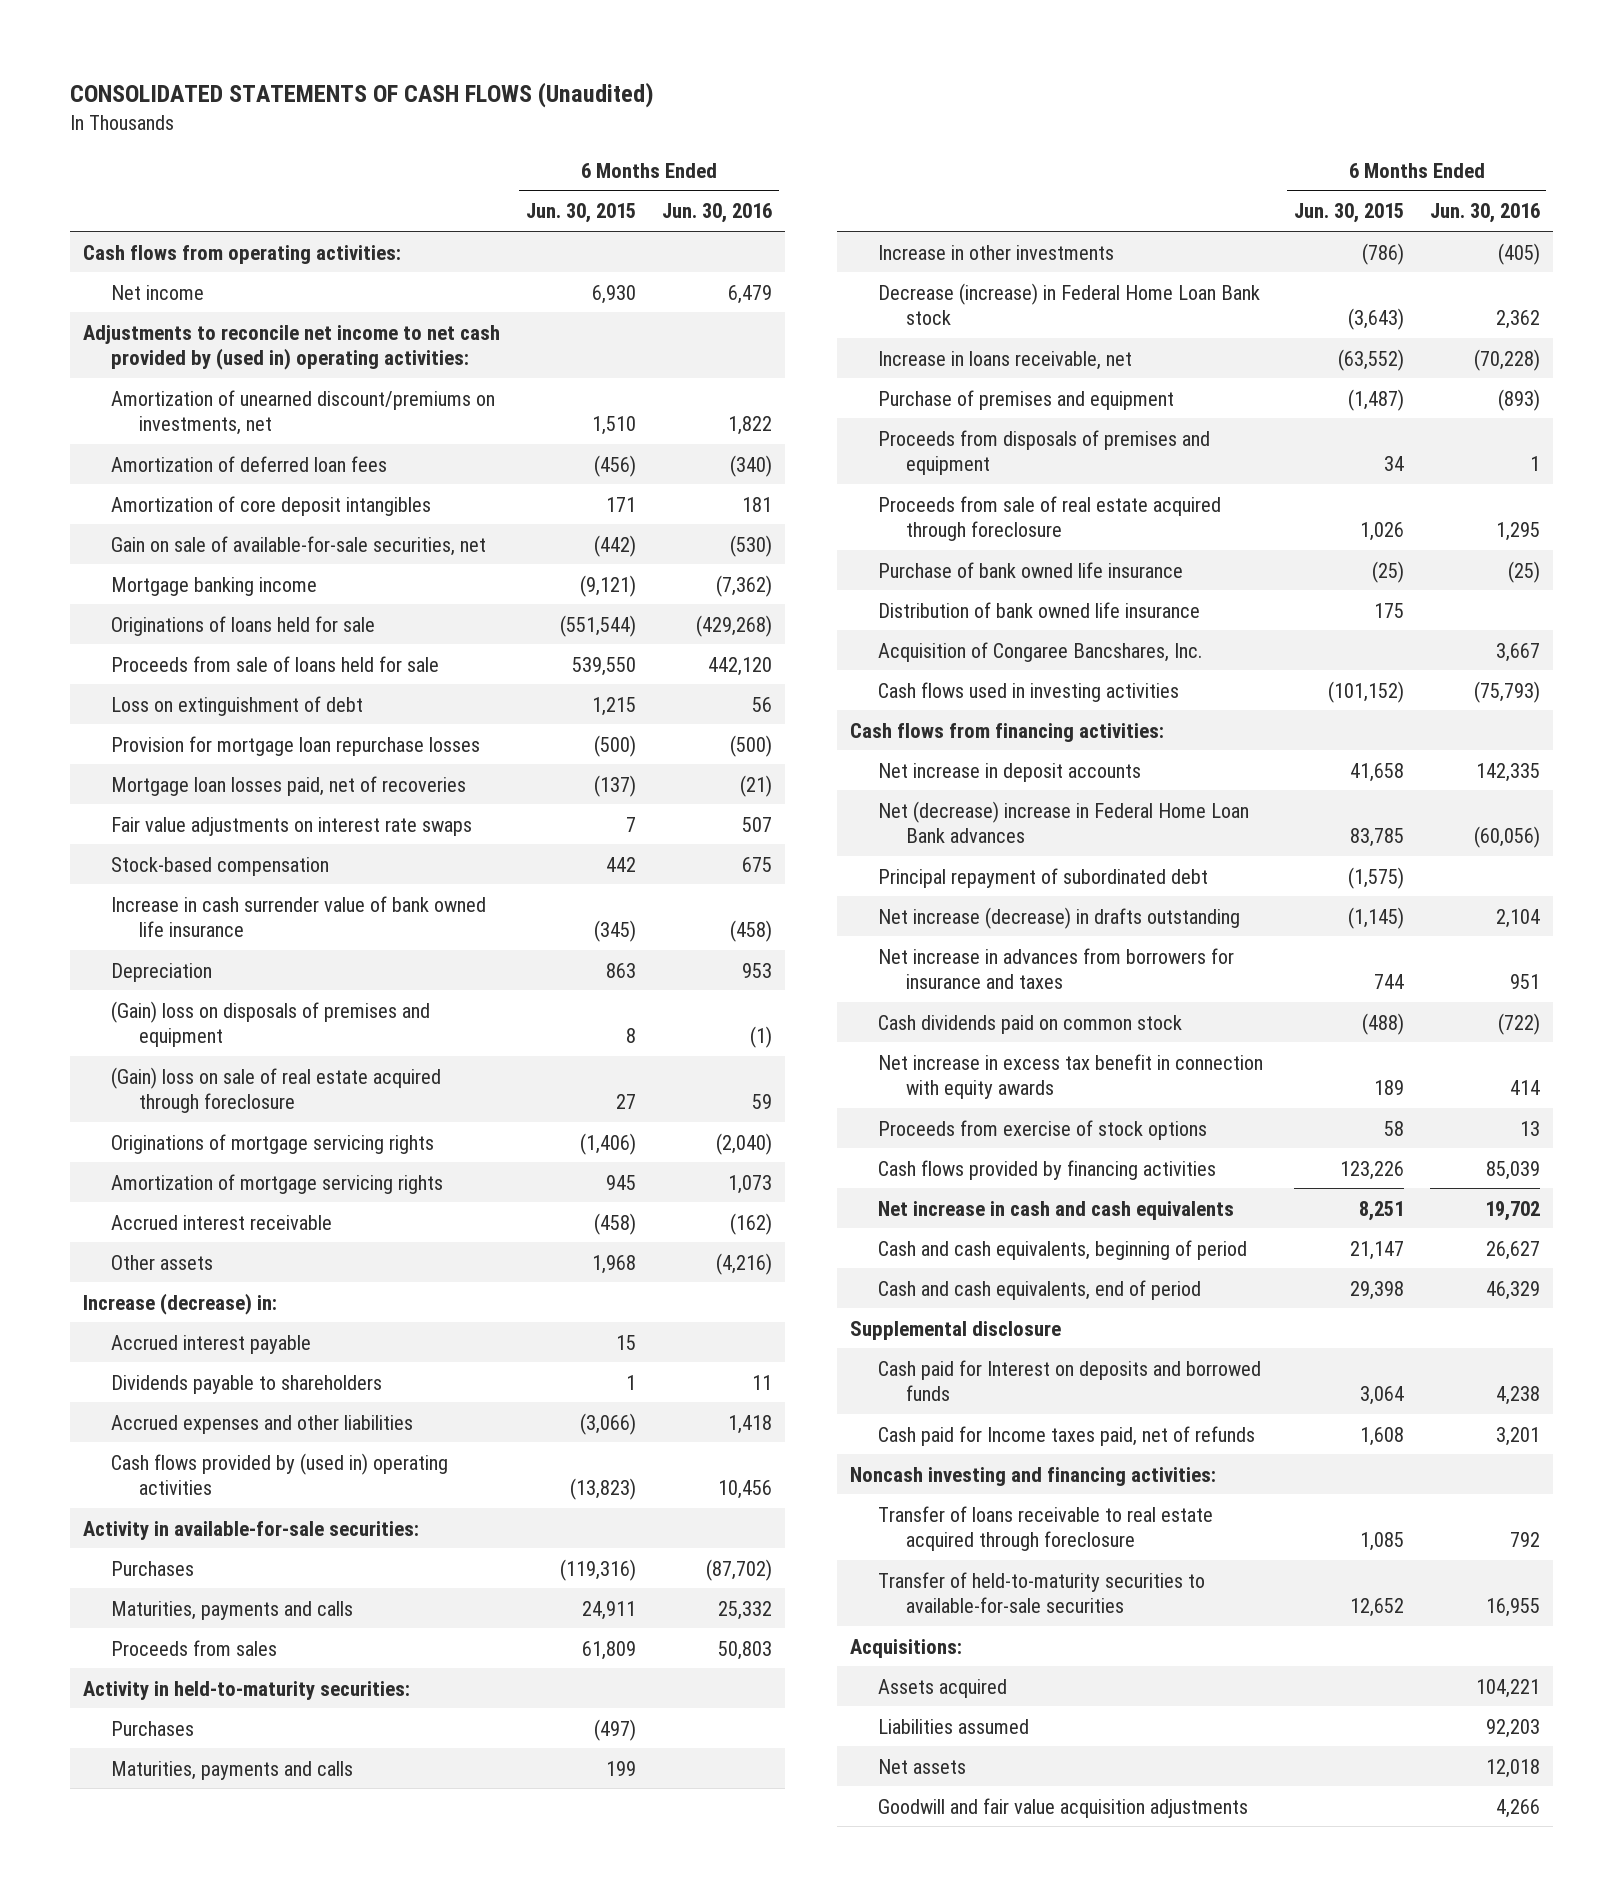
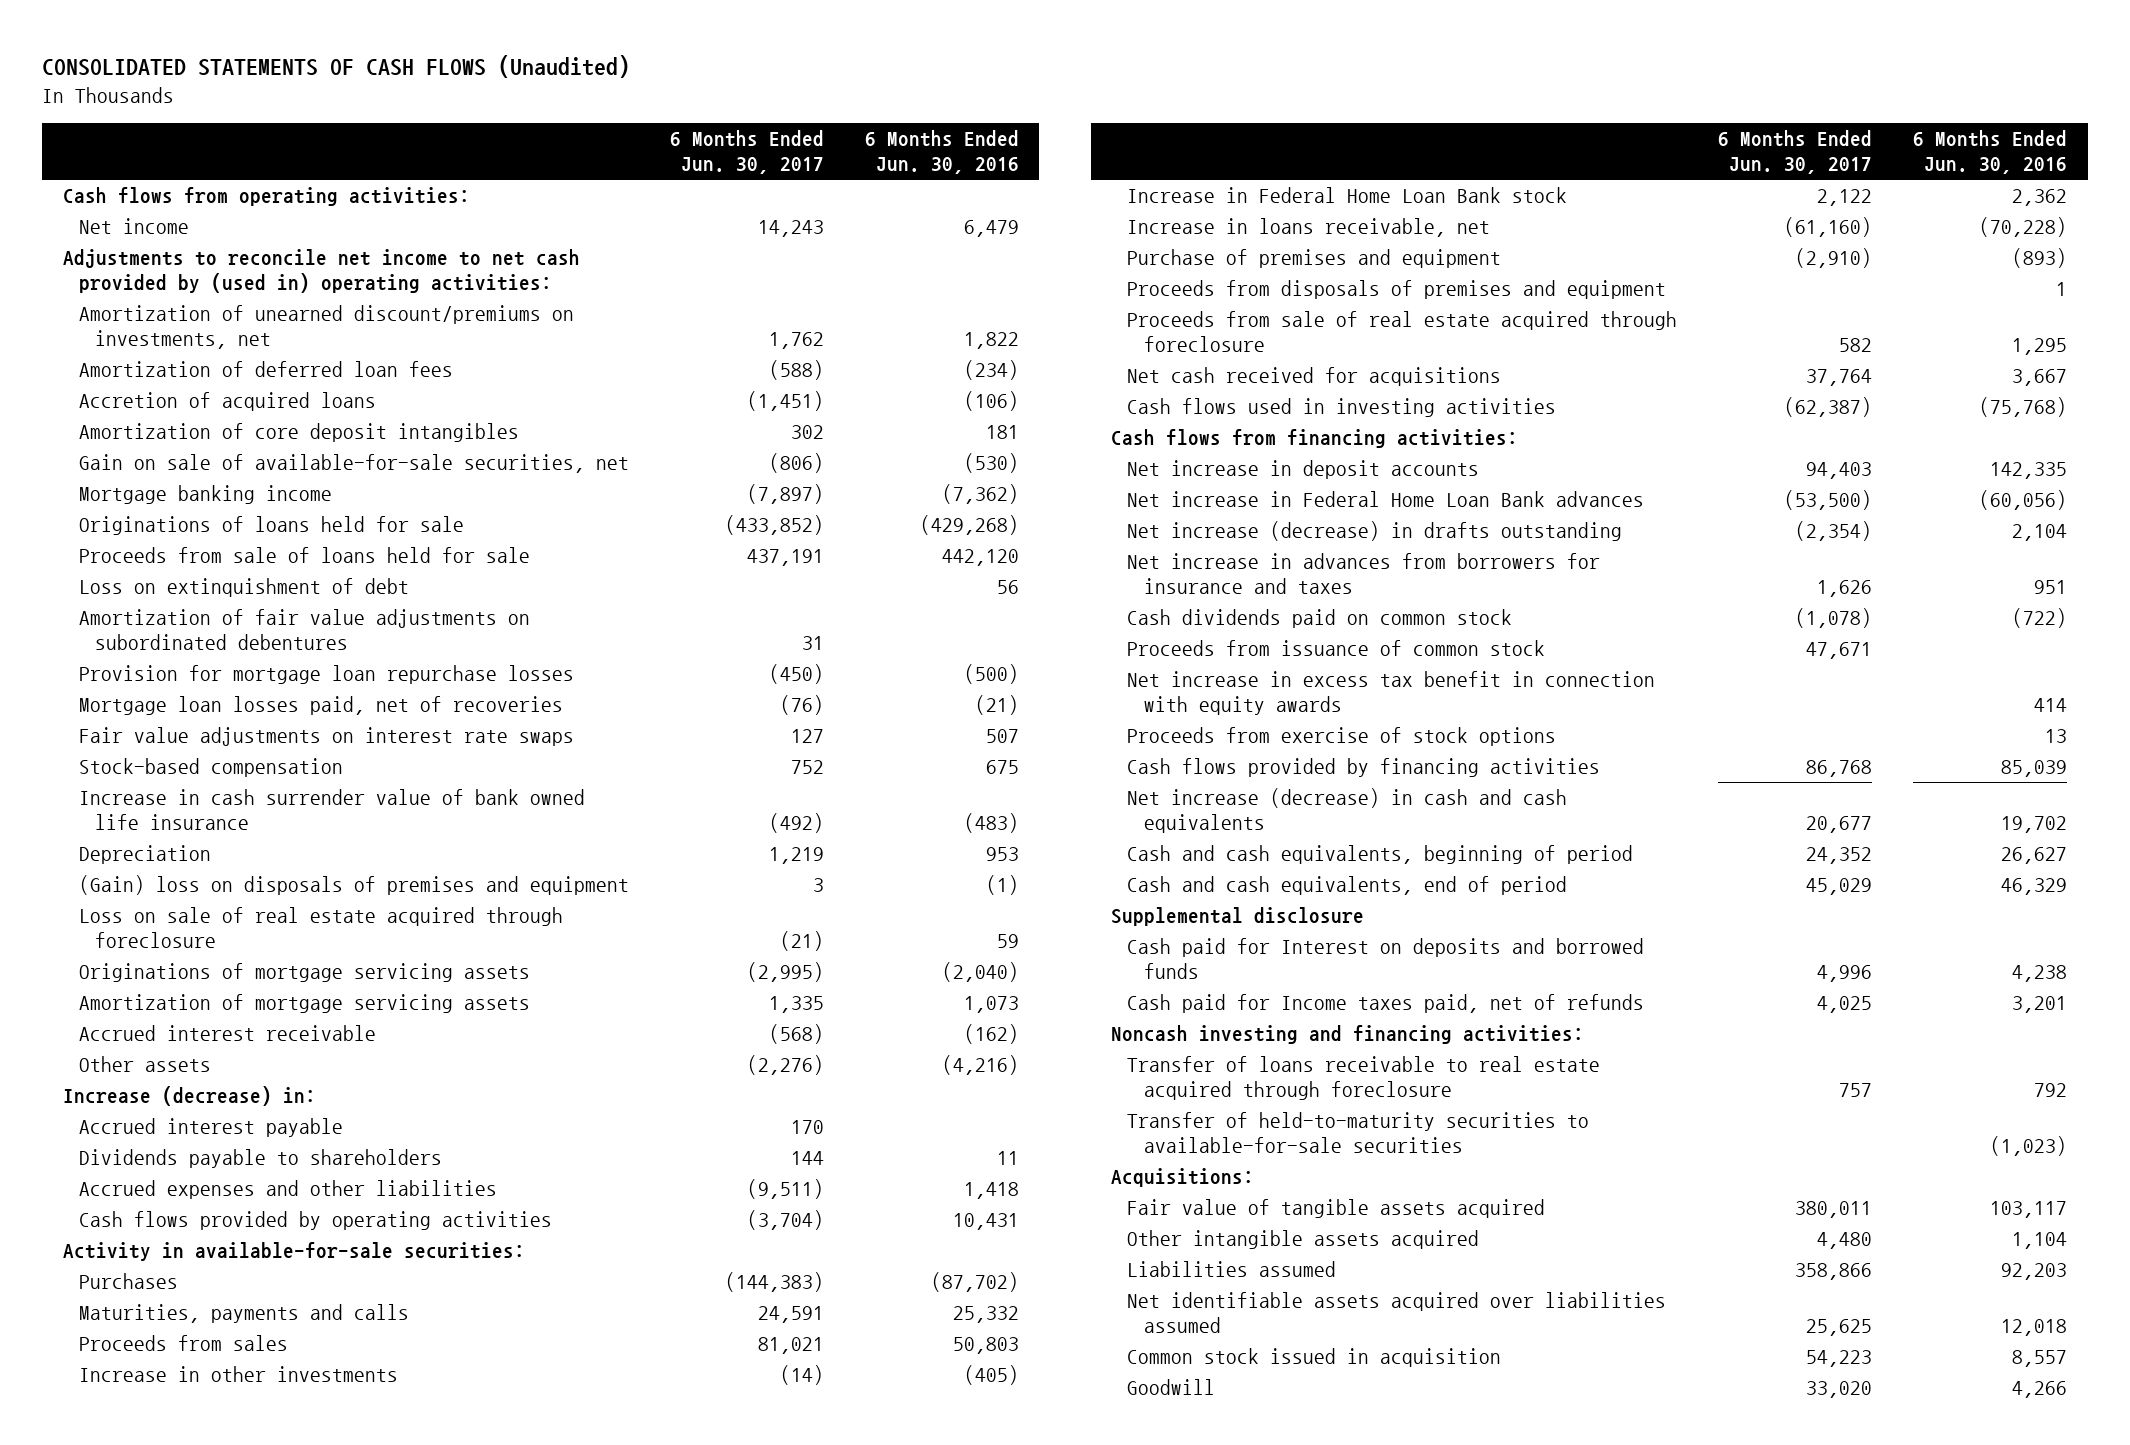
- | 6 Months Ended Jun. 30, 2015 | 6 Months Ended Jun. 30, 2016
+ | 6 Months Ended Jun. 30, 2017 | 6 Months Ended Jun. 30, 2016
- Amortization of deferred loan fees | (456) | (340)
+ Amortization of deferred loan fees | (588) | (234)
+ Accretion of acquired loans | (1,451) | (106)
- Loss on extinguishment of debt | 1,215 | 56
+ Loss on extinquishment of debt | | 56
+ Amortization of fair value adjustments on subordinated debentures | 31 |
- Increase in cash surrender value of bank owned life insurance | (345) | (458)
+ Increase in cash surrender value of bank owned life insurance | (492) | (483)
- (Gain) loss on sale of real estate acquired through foreclosure | 27 | 59
- Originations of mortgage servicing rights | (1,406) | (2,040)
- Amortization of mortgage servicing rights | 945 | 1,073
+ Loss on sale of real estate acquired through foreclosure | (21) | 59
+ Originations of mortgage servicing assets | (2,995) | (2,040)
+ Amortization of mortgage servicing assets | 1,335 | 1,073
- Cash flows provided by (used in) operating activities | (13,823) | 10,456
+ Cash flows provided by operating activities | (3,704) | 10,431
- Activity in held-to-maturity securities:
- Purchases | (497) |
- Maturities, payments and calls | 199 |
- Decrease (increase) in Federal Home Loan Bank stock | (3,643) | 2,362
+ Increase in Federal Home Loan Bank stock | 2,122 | 2,362
- Purchase of bank owned life insurance | (25) | (25)
- Distribution of bank owned life insurance | 175 |
- Acquisition of Congaree Bancshares, Inc. | | 3,667
- Cash flows used in investing activities | (101,152) | (75,793)
+ Net cash received for acquisitions | 37,764 | 3,667
+ Cash flows used in investing activities | (62,387) | (75,768)
- Net (decrease) increase in Federal Home Loan Bank advances | 83,785 | (60,056)
- Principal repayment of subordinated debt | (1,575) |
+ Net increase in Federal Home Loan Bank advances | (53,500) | (60,056)
+ Proceeds from issuance of common stock | 47,671 |
- Net increase in cash and cash equivalents | 8,251 | 19,702
+ Net increase (decrease) in cash and cash equivalents | 20,677 | 19,702
- Transfer of held-to-maturity securities to available-for-sale securities | 12,652 | 16,955
+ Transfer of held-to-maturity securities to available-for-sale securities | | (1,023)
- Assets acquired | | 104,221
+ Fair value of tangible assets acquired | 380,011 | 103,117
+ Other intangible assets acquired | 4,480 | 1,104
- Net assets | | 12,018
- Goodwill and fair value acquisition adjustments | | 4,266
+ Net identifiable assets acquired over liabilities assumed | 25,625 | 12,018
+ Common stock issued in acquisition | 54,223 | 8,557
+ Goodwill | 33,020 | 4,266

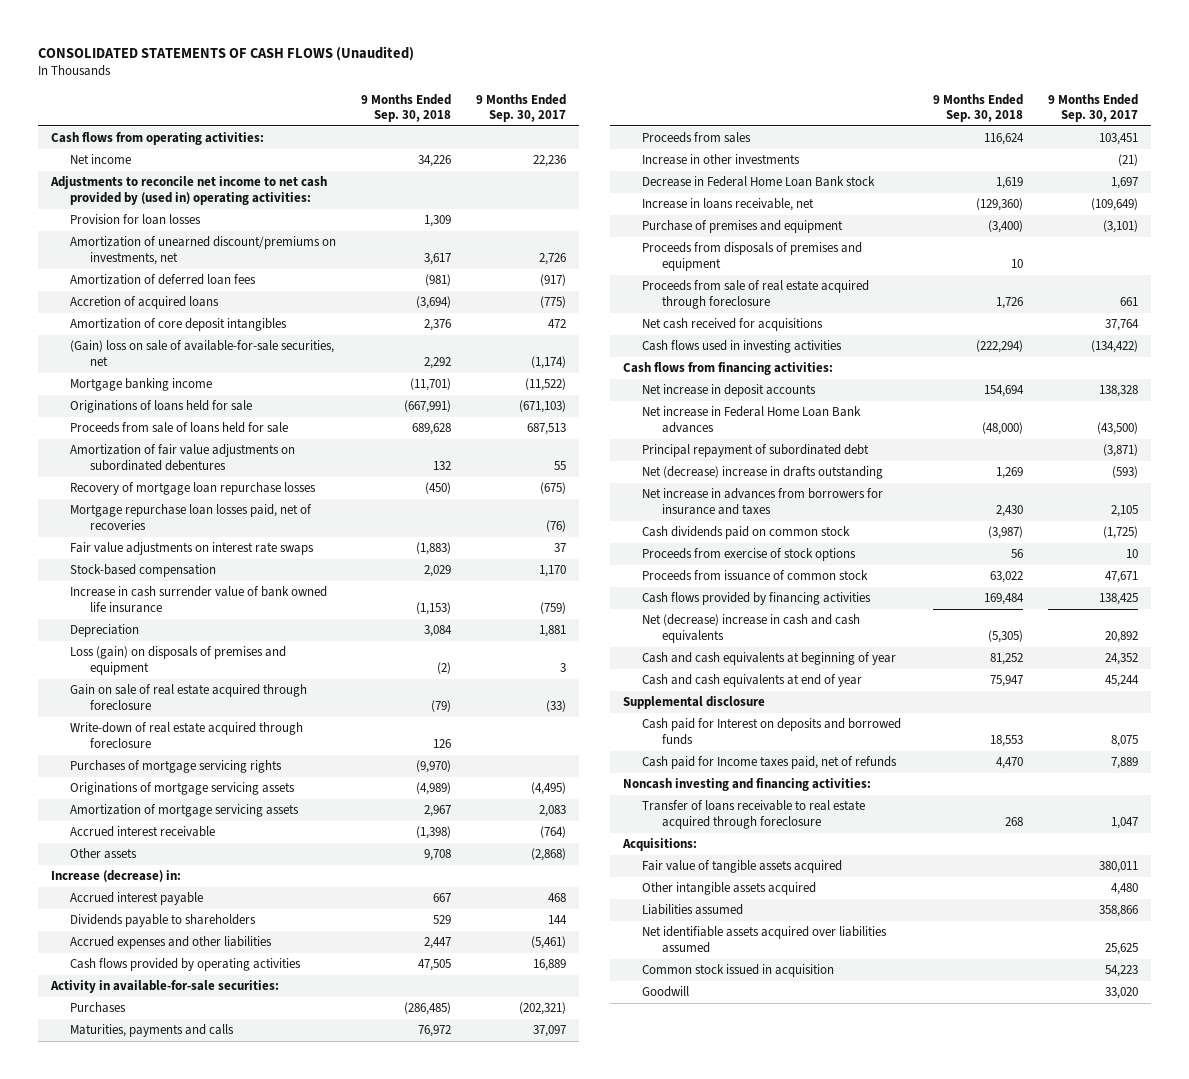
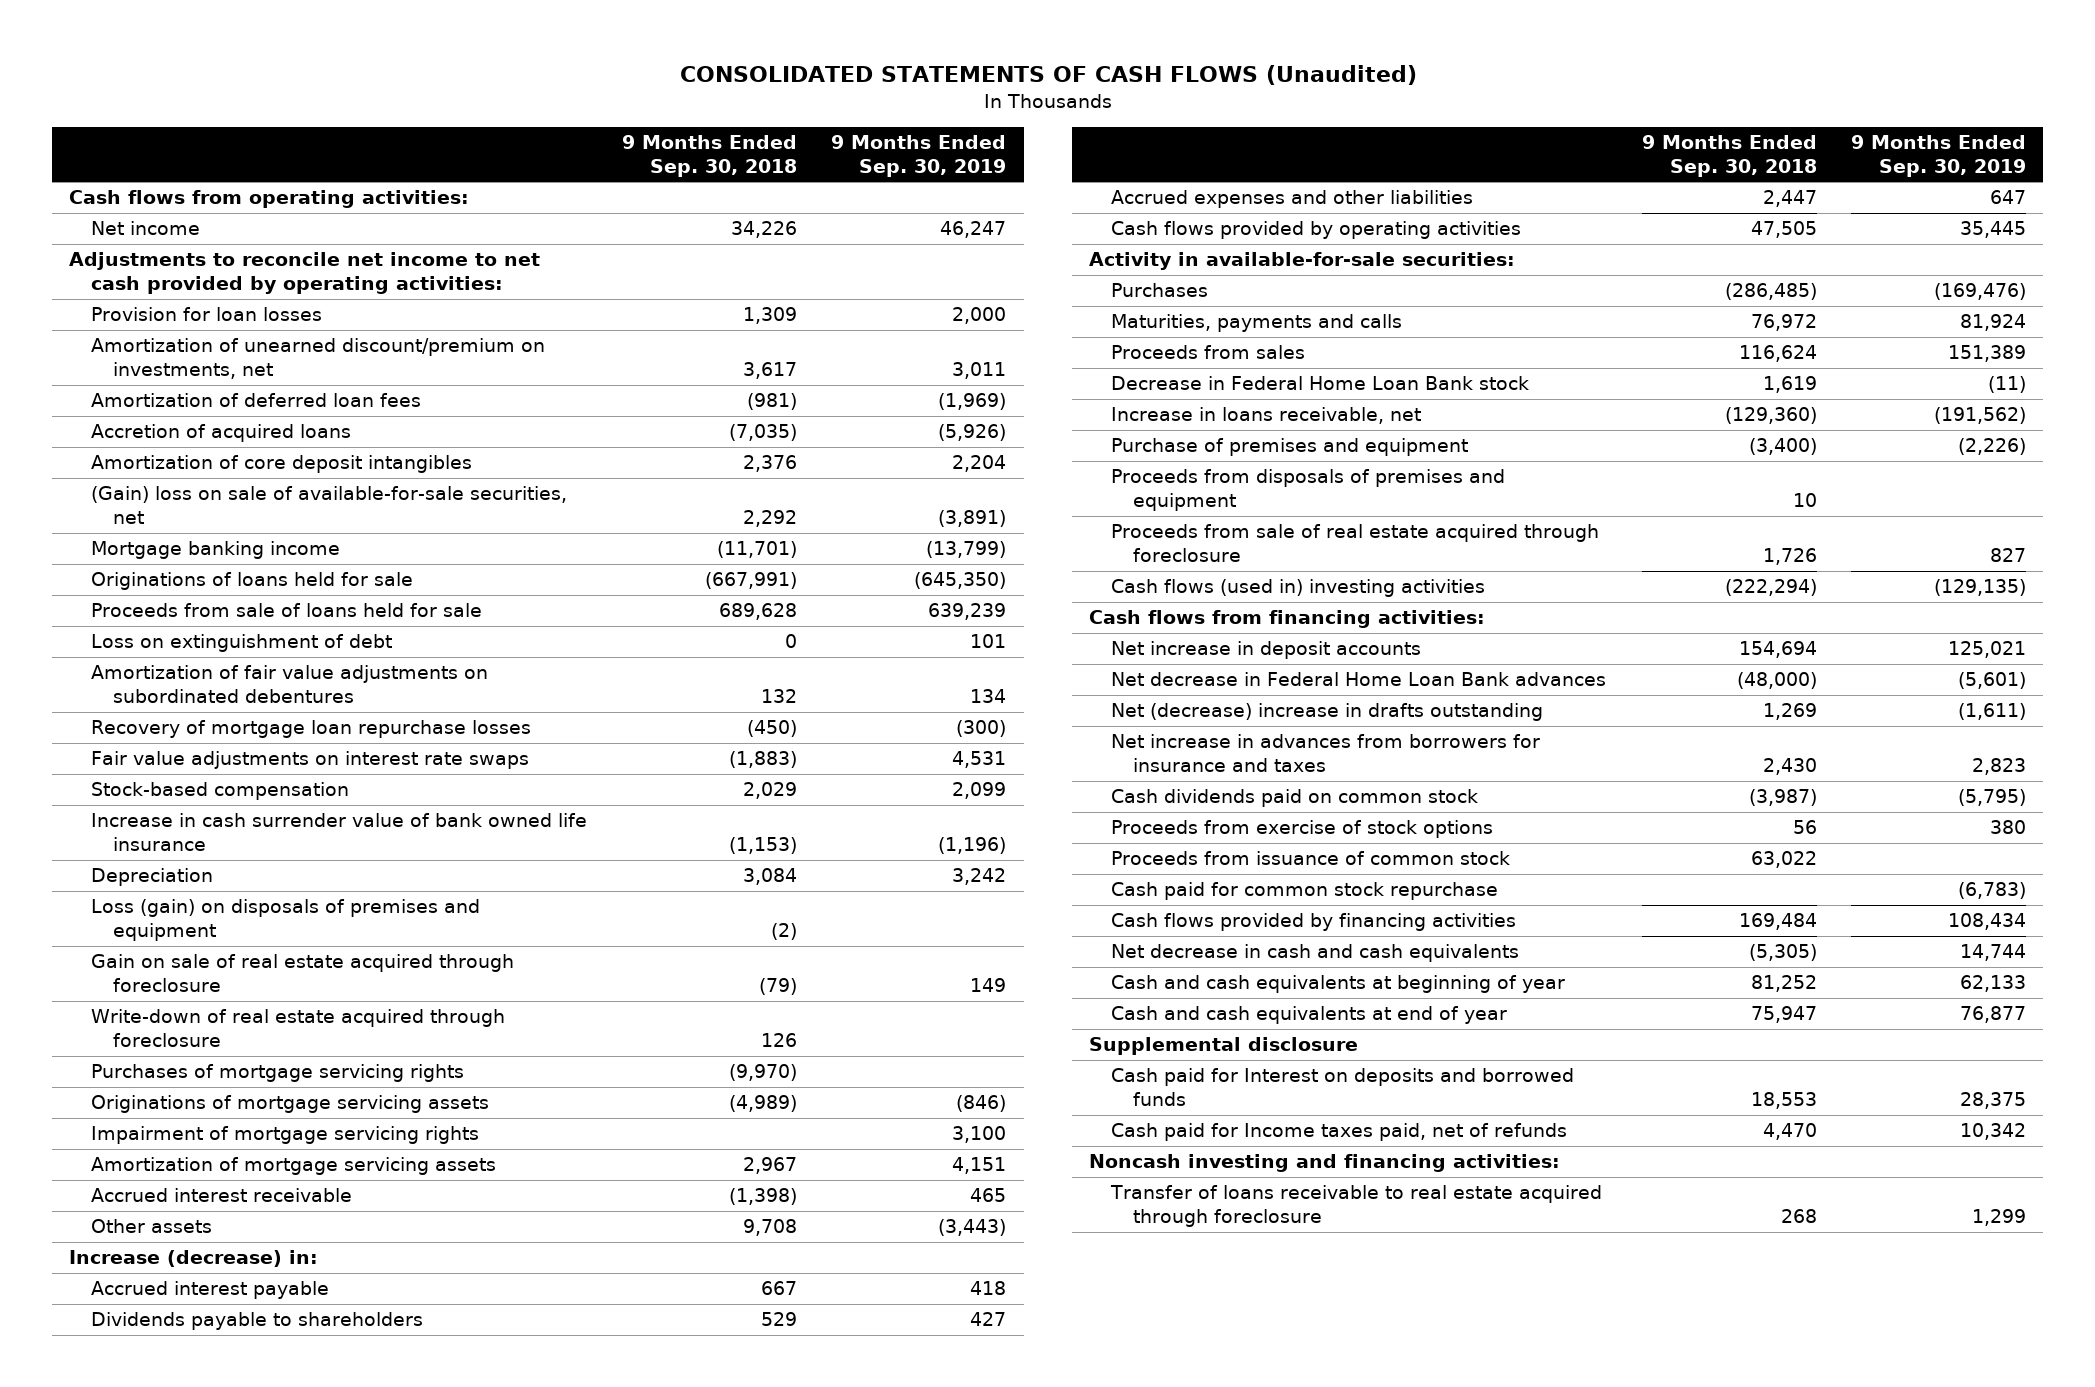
- | 9 Months Ended Sep. 30, 2018 | 9 Months Ended Sep. 30, 2017
+ | 9 Months Ended Sep. 30, 2018 | 9 Months Ended Sep. 30, 2019
- Adjustments to reconcile net income to net cash provided by (used in) operating activities:
+ Adjustments to reconcile net income to net cash provided by operating activities:
- Amortization of unearned discount/premiums on investments, net | 3,617 | 2,726
+ Amortization of unearned discount/premium on investments, net | 3,617 | 3,011
- Accretion of acquired loans | (3,694) | (775)
+ Accretion of acquired loans | (7,035) | (5,926)
+ Loss on extinguishment of debt | 0 | 101
- Mortgage repurchase loan losses paid, net of recoveries | | (76)
+ Impairment of mortgage servicing rights | | 3,100
- Increase in other investments | | (21)
- Net cash received for acquisitions | | 37,764
- Cash flows used in investing activities | (222,294) | (134,422)
+ Cash flows (used in) investing activities | (222,294) | (129,135)
- Net increase in Federal Home Loan Bank advances | (48,000) | (43,500)
- Principal repayment of subordinated debt | | (3,871)
+ Net decrease in Federal Home Loan Bank advances | (48,000) | (5,601)
+ Cash paid for common stock repurchase | | (6,783)
- Net (decrease) increase in cash and cash equivalents | (5,305) | 20,892
+ Net decrease in cash and cash equivalents | (5,305) | 14,744
- Acquisitions:
- Fair value of tangible assets acquired | | 380,011
- Other intangible assets acquired | | 4,480
- Liabilities assumed | | 358,866
- Net identifiable assets acquired over liabilities assumed | | 25,625
- Common stock issued in acquisition | | 54,223
- Goodwill | | 33,020

